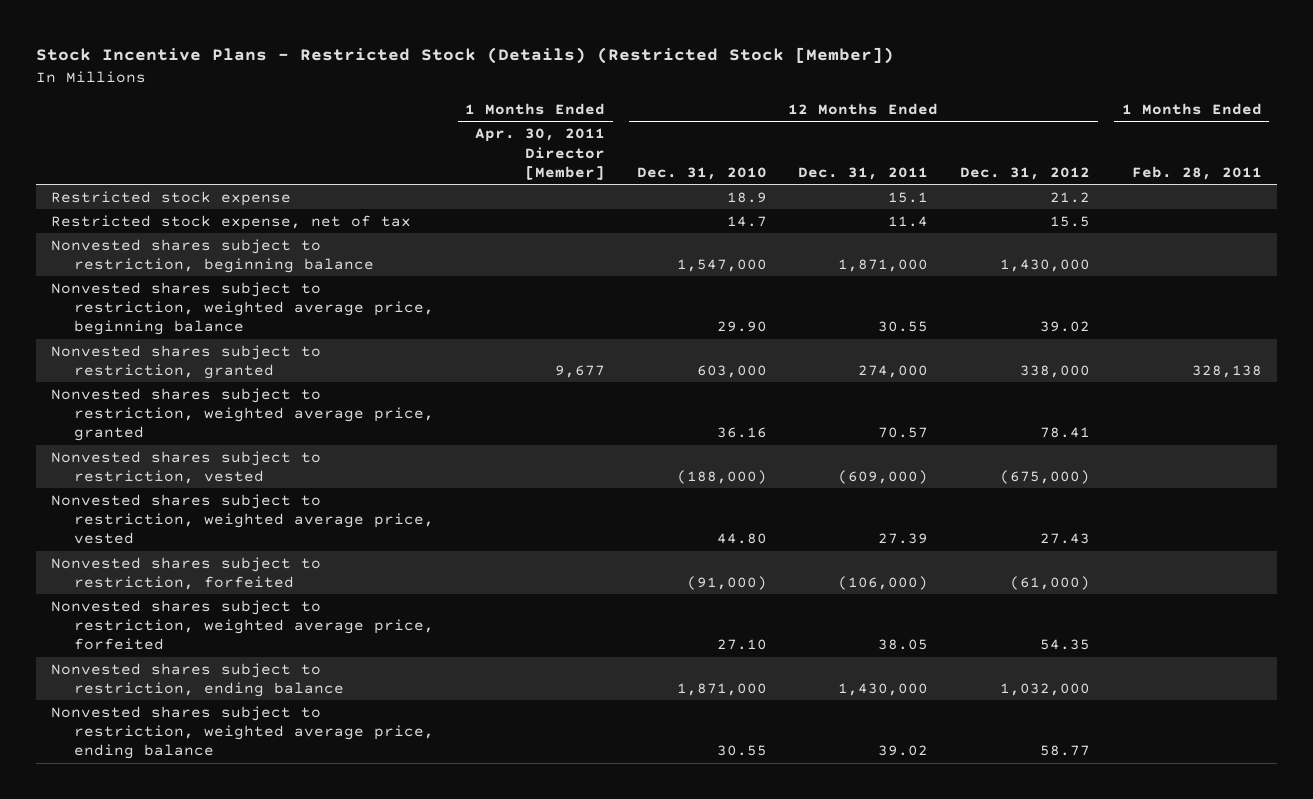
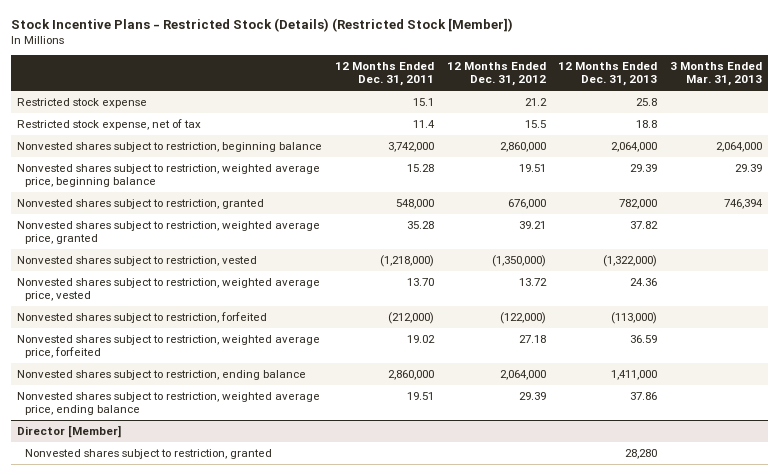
- | 1 Months Ended Apr. 30, 2011 Director [Member] | 12 Months Ended Dec. 31, 2010 | 12 Months Ended Dec. 31, 2011 | 12 Months Ended Dec. 31, 2012 | 1 Months Ended Feb. 28, 2011
+ | 12 Months Ended Dec. 31, 2011 | 12 Months Ended Dec. 31, 2012 | 12 Months Ended Dec. 31, 2013 | 3 Months Ended Mar. 31, 2013
- Nonvested shares subject to restriction, beginning balance | | 1,547,000 | 1,871,000 | 1,430,000 |
- Nonvested shares subject to restriction, weighted average price, beginning balance | | 29.90 | 30.55 | 39.02 |
- Nonvested shares subject to restriction, granted | 9,677 | 603,000 | 274,000 | 338,000 | 328,138
- Nonvested shares subject to restriction, weighted average price, granted | | 36.16 | 70.57 | 78.41 |
- Nonvested shares subject to restriction, vested | | (188,000) | (609,000) | (675,000) |
- Nonvested shares subject to restriction, weighted average price, vested | | 44.80 | 27.39 | 27.43 |
- Nonvested shares subject to restriction, forfeited | | (91,000) | (106,000) | (61,000) |
- Nonvested shares subject to restriction, weighted average price, forfeited | | 27.10 | 38.05 | 54.35 |
- Nonvested shares subject to restriction, ending balance | | 1,871,000 | 1,430,000 | 1,032,000 |
- Nonvested shares subject to restriction, weighted average price, ending balance | | 30.55 | 39.02 | 58.77 |
+ Nonvested shares subject to restriction, beginning balance | 3,742,000 | 2,860,000 | 2,064,000 | 2,064,000
+ Nonvested shares subject to restriction, weighted average price, beginning balance | 15.28 | 19.51 | 29.39 | 29.39
+ Nonvested shares subject to restriction, granted | 548,000 | 676,000 | 782,000 | 746,394
+ Nonvested shares subject to restriction, weighted average price, granted | 35.28 | 39.21 | 37.82 |
+ Nonvested shares subject to restriction, vested | (1,218,000) | (1,350,000) | (1,322,000) |
+ Nonvested shares subject to restriction, weighted average price, vested | 13.70 | 13.72 | 24.36 |
+ Nonvested shares subject to restriction, forfeited | (212,000) | (122,000) | (113,000) |
+ Nonvested shares subject to restriction, weighted average price, forfeited | 19.02 | 27.18 | 36.59 |
+ Nonvested shares subject to restriction, ending balance | 2,860,000 | 2,064,000 | 1,411,000 |
+ Nonvested shares subject to restriction, weighted average price, ending balance | 19.51 | 29.39 | 37.86 |
+ Director [Member]
+ Nonvested shares subject to restriction, granted | | | 28,280 |

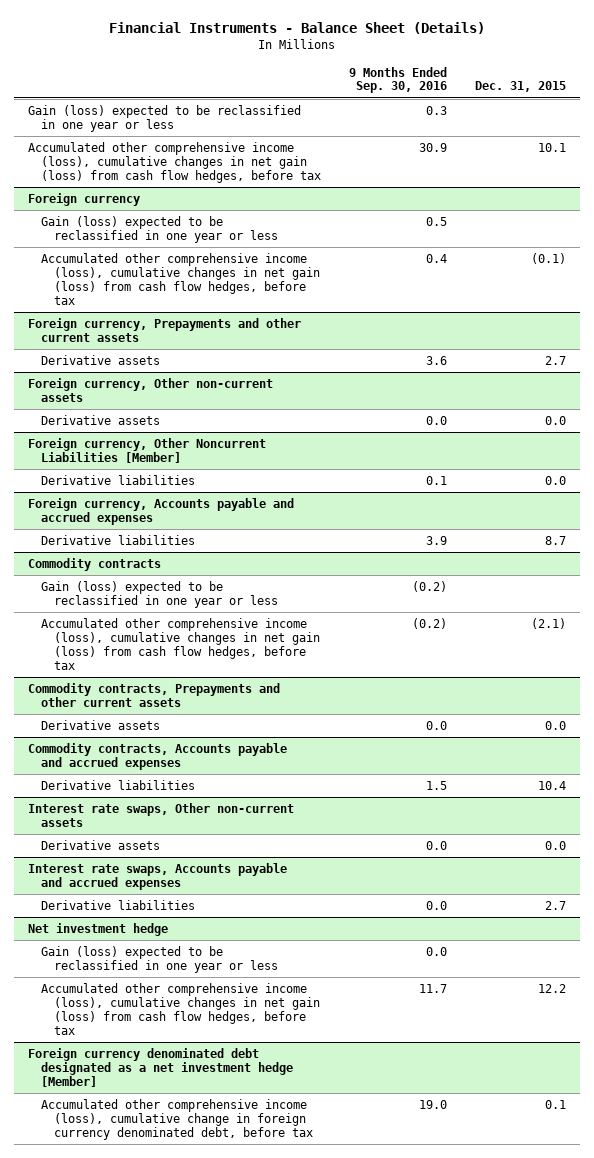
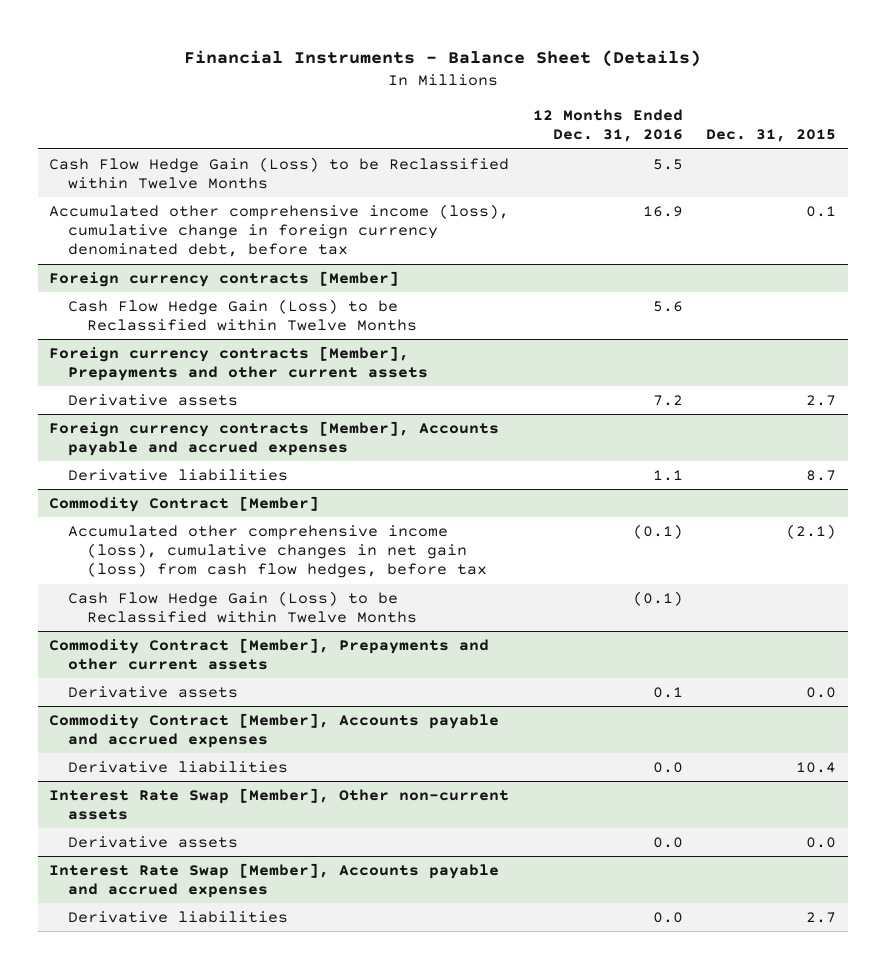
- | 9 Months Ended Sep. 30, 2016 | Dec. 31, 2015
+ | 12 Months Ended Dec. 31, 2016 | Dec. 31, 2015
- Gain (loss) expected to be reclassified in one year or less | 0.3 |
- Accumulated other comprehensive income (loss), cumulative changes in net gain (loss) from cash flow hedges, before tax | 30.9 | 10.1
- Foreign currency
- Gain (loss) expected to be reclassified in one year or less | 0.5 |
- Accumulated other comprehensive income (loss), cumulative changes in net gain (loss) from cash flow hedges, before tax | 0.4 | (0.1)
- Foreign currency, Prepayments and other current assets
+ Cash Flow Hedge Gain (Loss) to be Reclassified within Twelve Months | 5.5 |
+ Accumulated other comprehensive income (loss), cumulative change in foreign currency denominated debt, before tax | 16.9 | 0.1
+ Foreign currency contracts [Member]
+ Cash Flow Hedge Gain (Loss) to be Reclassified within Twelve Months | 5.6 |
+ Foreign currency contracts [Member], Prepayments and other current assets
- Foreign currency, Other non-current assets
- Derivative assets | 0.0 | 0.0
- Foreign currency, Other Noncurrent Liabilities [Member]
- Derivative liabilities | 0.1 | 0.0
- Foreign currency, Accounts payable and accrued expenses
+ Foreign currency contracts [Member], Accounts payable and accrued expenses
- Commodity contracts
- Gain (loss) expected to be reclassified in one year or less | (0.2) |
+ Commodity Contract [Member]
- Commodity contracts, Prepayments and other current assets
+ Cash Flow Hedge Gain (Loss) to be Reclassified within Twelve Months | (0.1) |
+ Commodity Contract [Member], Prepayments and other current assets
- Commodity contracts, Accounts payable and accrued expenses
+ Commodity Contract [Member], Accounts payable and accrued expenses
- Interest rate swaps, Other non-current assets
+ Interest Rate Swap [Member], Other non-current assets
- Interest rate swaps, Accounts payable and accrued expenses
+ Interest Rate Swap [Member], Accounts payable and accrued expenses
- Net investment hedge
- Gain (loss) expected to be reclassified in one year or less | 0.0 |
- Accumulated other comprehensive income (loss), cumulative changes in net gain (loss) from cash flow hedges, before tax | 11.7 | 12.2
- Foreign currency denominated debt designated as a net investment hedge [Member]
- Accumulated other comprehensive income (loss), cumulative change in foreign currency denominated debt, before tax | 19.0 | 0.1

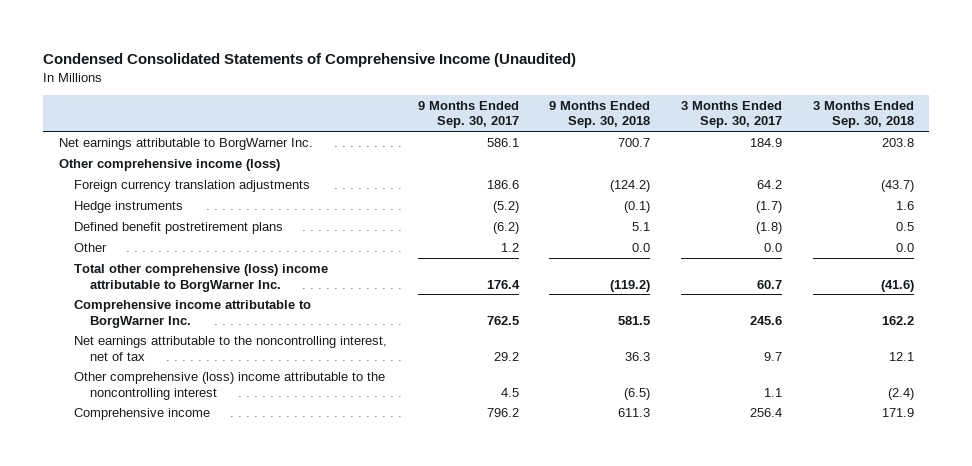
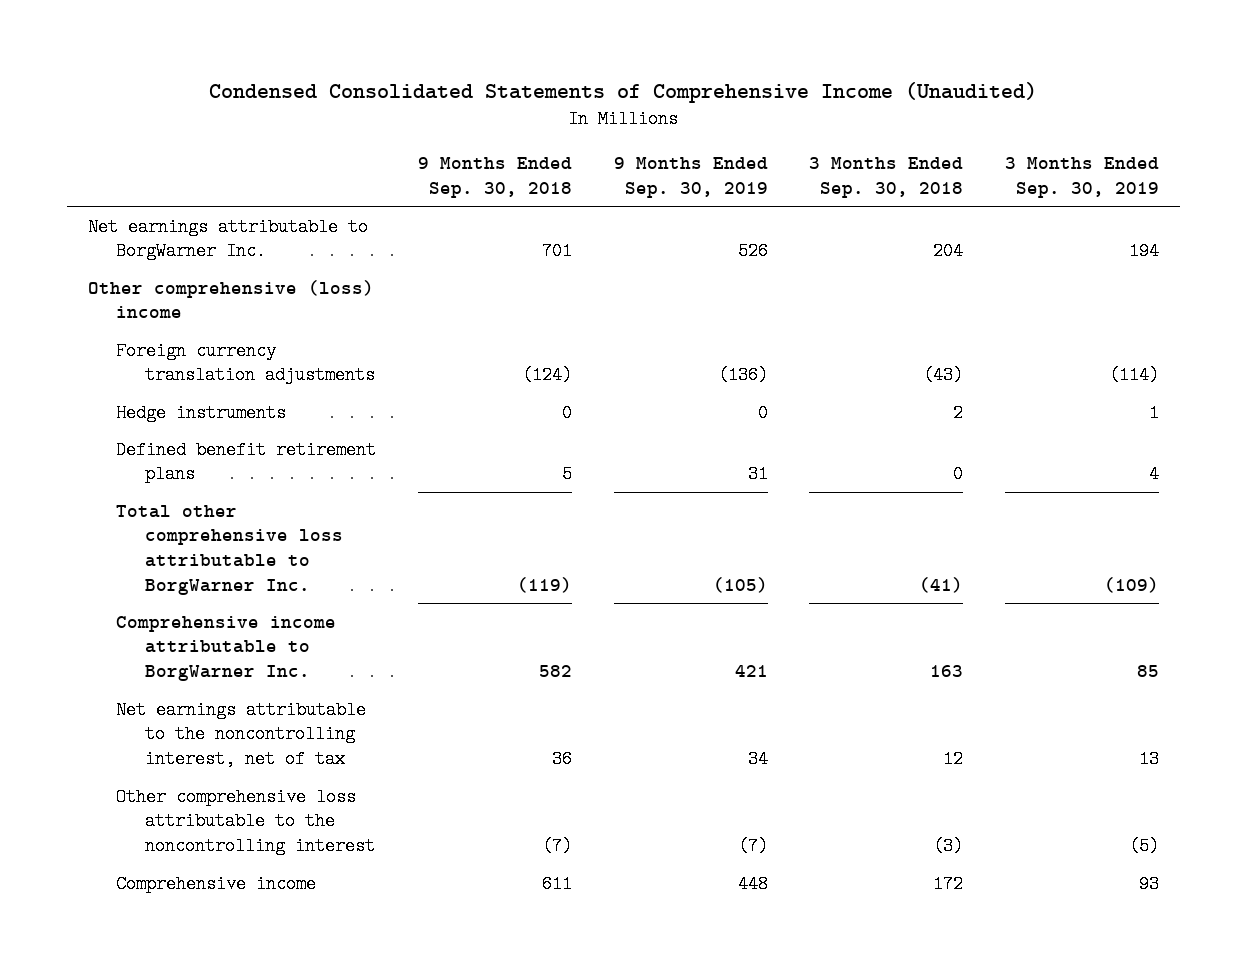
- | 9 Months Ended Sep. 30, 2017 | 9 Months Ended Sep. 30, 2018 | 3 Months Ended Sep. 30, 2017 | 3 Months Ended Sep. 30, 2018
+ | 9 Months Ended Sep. 30, 2018 | 9 Months Ended Sep. 30, 2019 | 3 Months Ended Sep. 30, 2018 | 3 Months Ended Sep. 30, 2019
- Net earnings attributable to BorgWarner Inc. | 586.1 | 700.7 | 184.9 | 203.8
- Other comprehensive income (loss)
- Foreign currency translation adjustments | 186.6 | (124.2) | 64.2 | (43.7)
- Hedge instruments | (5.2) | (0.1) | (1.7) | 1.6
- Defined benefit postretirement plans | (6.2) | 5.1 | (1.8) | 0.5
- Other | 1.2 | 0.0 | 0.0 | 0.0
- Total other comprehensive (loss) income attributable to BorgWarner Inc. | 176.4 | (119.2) | 60.7 | (41.6)
- Comprehensive income attributable to BorgWarner Inc. | 762.5 | 581.5 | 245.6 | 162.2
- Net earnings attributable to the noncontrolling interest, net of tax | 29.2 | 36.3 | 9.7 | 12.1
- Other comprehensive (loss) income attributable to the noncontrolling interest | 4.5 | (6.5) | 1.1 | (2.4)
- Comprehensive income | 796.2 | 611.3 | 256.4 | 171.9
+ Net earnings attributable to BorgWarner Inc. | 701 | 526 | 204 | 194
+ Other comprehensive (loss) income
+ Foreign currency translation adjustments | (124) | (136) | (43) | (114)
+ Hedge instruments | 0 | 0 | 2 | 1
+ Defined benefit retirement plans | 5 | 31 | 0 | 4
+ Total other comprehensive loss attributable to BorgWarner Inc. | (119) | (105) | (41) | (109)
+ Comprehensive income attributable to BorgWarner Inc. | 582 | 421 | 163 | 85
+ Net earnings attributable to the noncontrolling interest, net of tax | 36 | 34 | 12 | 13
+ Other comprehensive loss attributable to the noncontrolling interest | (7) | (7) | (3) | (5)
+ Comprehensive income | 611 | 448 | 172 | 93

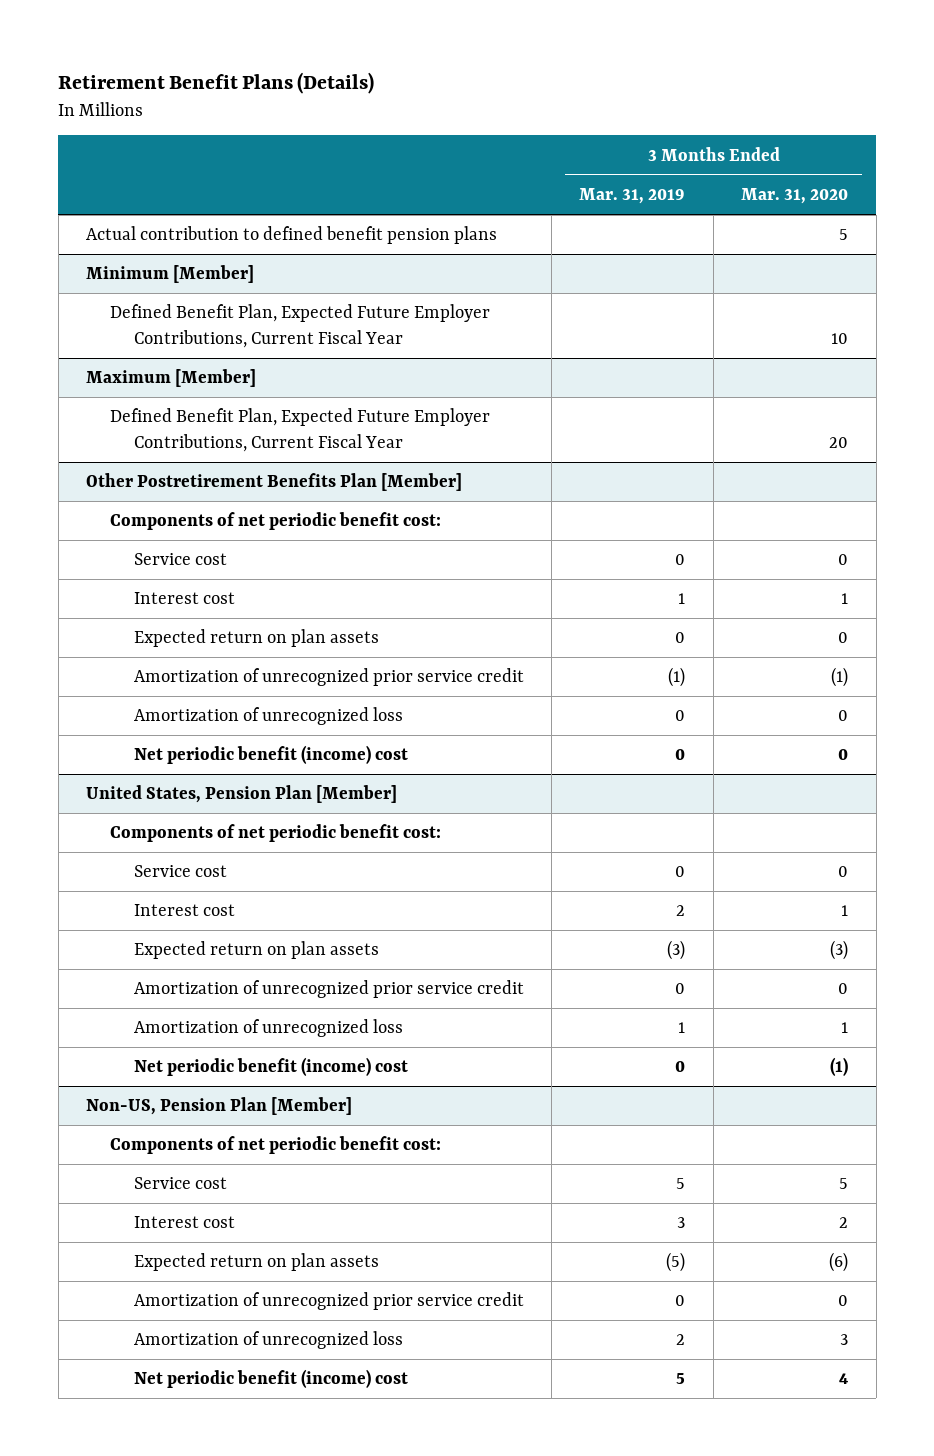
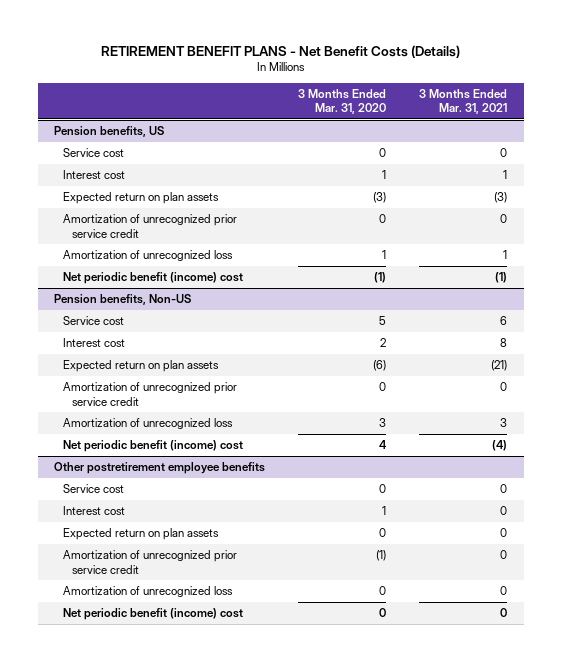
- Retirement Benefit Plans (Details)
+ RETIREMENT BENEFIT PLANS - Net Benefit Costs (Details)
- | 3 Months Ended Mar. 31, 2019 | 3 Months Ended Mar. 31, 2020
+ | 3 Months Ended Mar. 31, 2020 | 3 Months Ended Mar. 31, 2021
- Actual contribution to defined benefit pension plans | | 5
- Minimum [Member]
- Defined Benefit Plan, Expected Future Employer Contributions, Current Fiscal Year | | 10
- Maximum [Member]
- Defined Benefit Plan, Expected Future Employer Contributions, Current Fiscal Year | | 20
- Other Postretirement Benefits Plan [Member]
- Components of net periodic benefit cost:
- Service cost | 0 | 0
- Interest cost | 1 | 1
- Expected return on plan assets | 0 | 0
- Amortization of unrecognized prior service credit | (1) | (1)
- Amortization of unrecognized loss | 0 | 0
- Net periodic benefit (income) cost | 0 | 0
- United States, Pension Plan [Member]
- Components of net periodic benefit cost:
+ Pension benefits, US
- Non-US, Pension Plan [Member]
- Components of net periodic benefit cost:
+ Pension benefits, Non-US
+ Other postretirement employee benefits
+ Service cost | 0 | 0
+ Interest cost | 1 | 0
+ Expected return on plan assets | 0 | 0
+ Amortization of unrecognized prior service credit | (1) | 0
+ Amortization of unrecognized loss | 0 | 0
+ Net periodic benefit (income) cost | 0 | 0

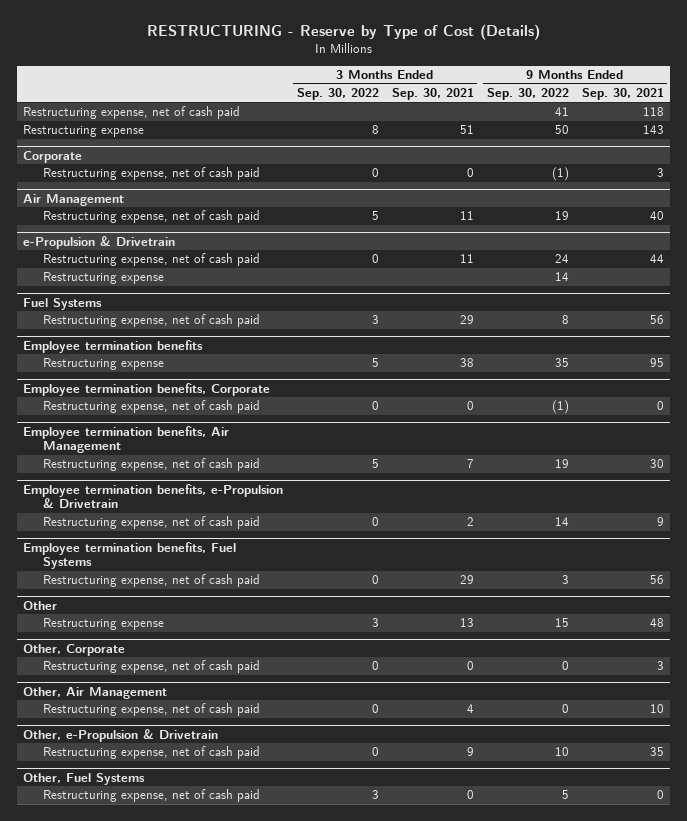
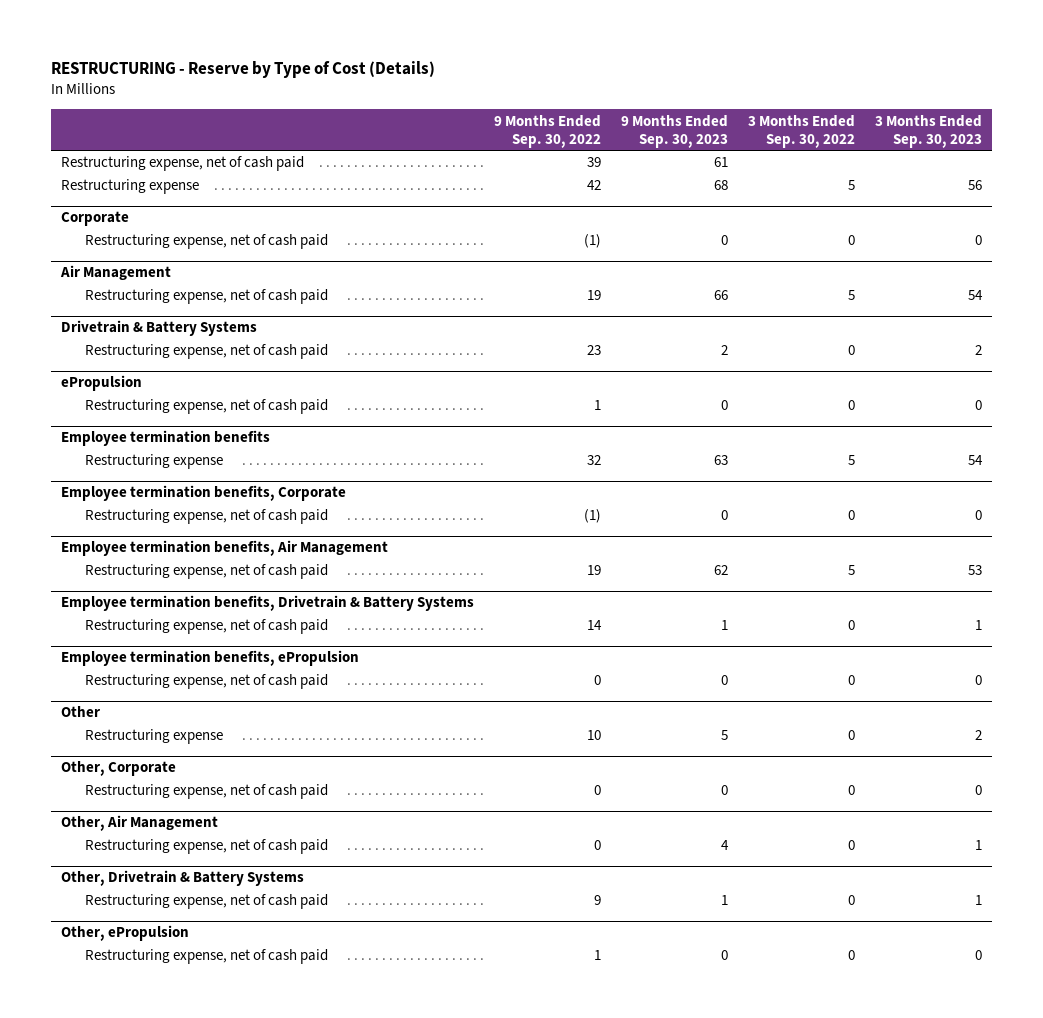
- | 3 Months Ended Sep. 30, 2022 | 3 Months Ended Sep. 30, 2021 | 9 Months Ended Sep. 30, 2022 | 9 Months Ended Sep. 30, 2021
+ | 9 Months Ended Sep. 30, 2022 | 9 Months Ended Sep. 30, 2023 | 3 Months Ended Sep. 30, 2022 | 3 Months Ended Sep. 30, 2023
- Restructuring expense, net of cash paid | | | 41 | 118
- Restructuring expense | 8 | 51 | 50 | 143
+ Restructuring expense, net of cash paid | 39 | 61 | |
+ Restructuring expense | 42 | 68 | 5 | 56
- e-Propulsion & Drivetrain
- Restructuring expense, net of cash paid | 0 | 11 | 24 | 44
- Restructuring expense | | | 14 |
- Fuel Systems
- Restructuring expense, net of cash paid | 3 | 29 | 8 | 56
+ Drivetrain & Battery Systems
+ Restructuring expense, net of cash paid | 23 | 2 | 0 | 2
+ ePropulsion
+ Restructuring expense, net of cash paid | 1 | 0 | 0 | 0
@ Employee termination benefits
- Restructuring expense | 5 | 38 | 35 | 95
+ Restructuring expense | 32 | 63 | 5 | 54
- Employee termination benefits, e-Propulsion & Drivetrain
+ Employee termination benefits, Drivetrain & Battery Systems
- Employee termination benefits, Fuel Systems
- Restructuring expense, net of cash paid | 0 | 29 | 3 | 56
+ Employee termination benefits, ePropulsion
+ Restructuring expense, net of cash paid | 0 | 0 | 0 | 0
@ Other
- Restructuring expense | 3 | 13 | 15 | 48
+ Restructuring expense | 10 | 5 | 0 | 2
- Other, e-Propulsion & Drivetrain
- Restructuring expense, net of cash paid | 0 | 9 | 10 | 35
- Other, Fuel Systems
- Restructuring expense, net of cash paid | 3 | 0 | 5 | 0
+ Other, Drivetrain & Battery Systems
+ Restructuring expense, net of cash paid | 9 | 1 | 0 | 1
+ Other, ePropulsion
+ Restructuring expense, net of cash paid | 1 | 0 | 0 | 0

